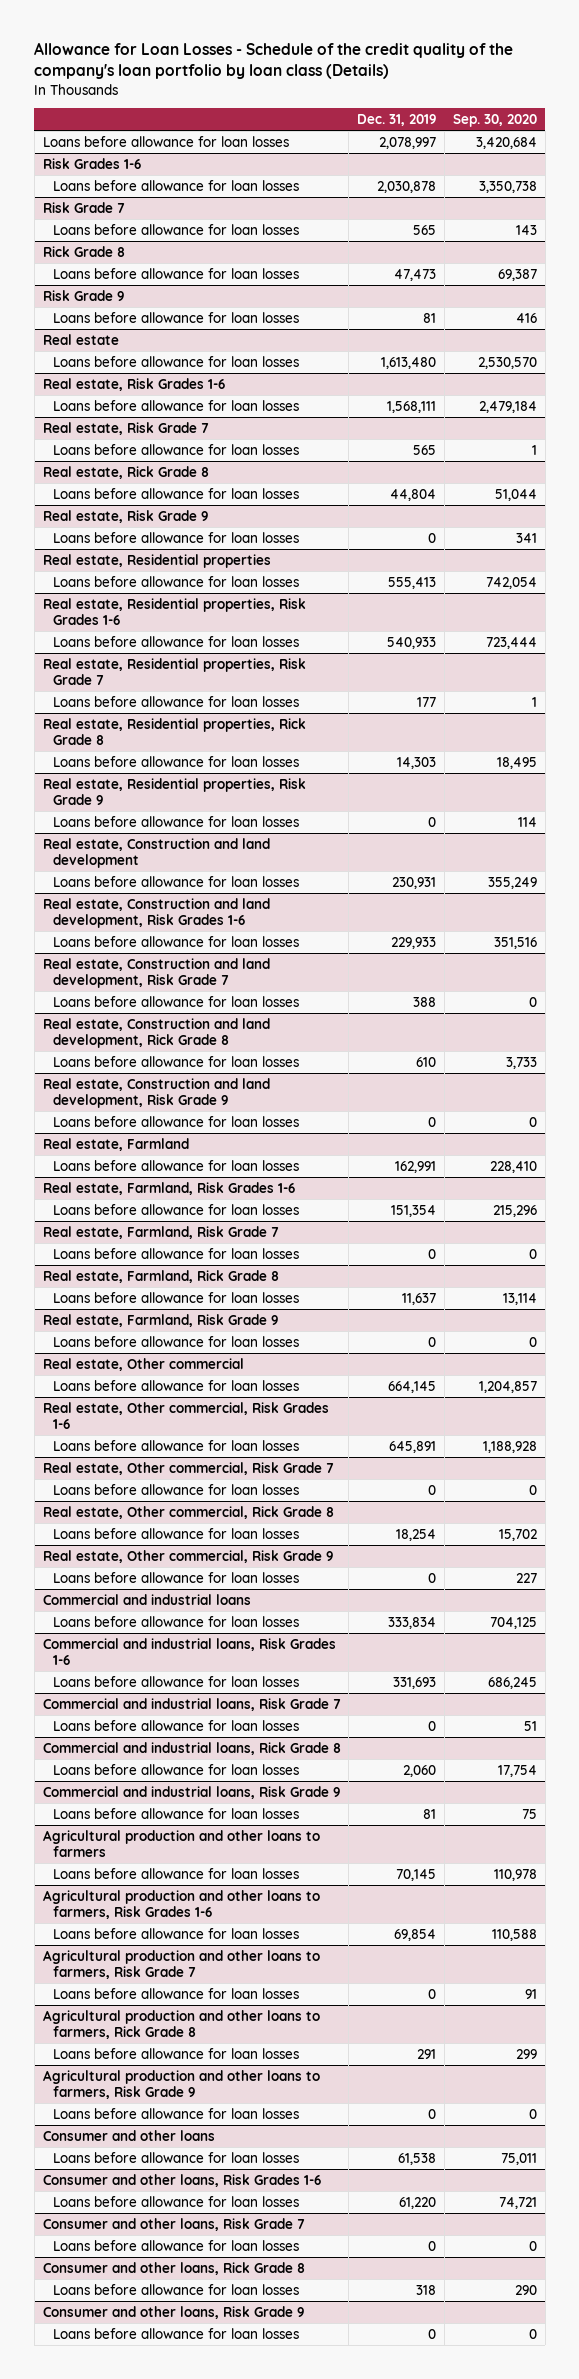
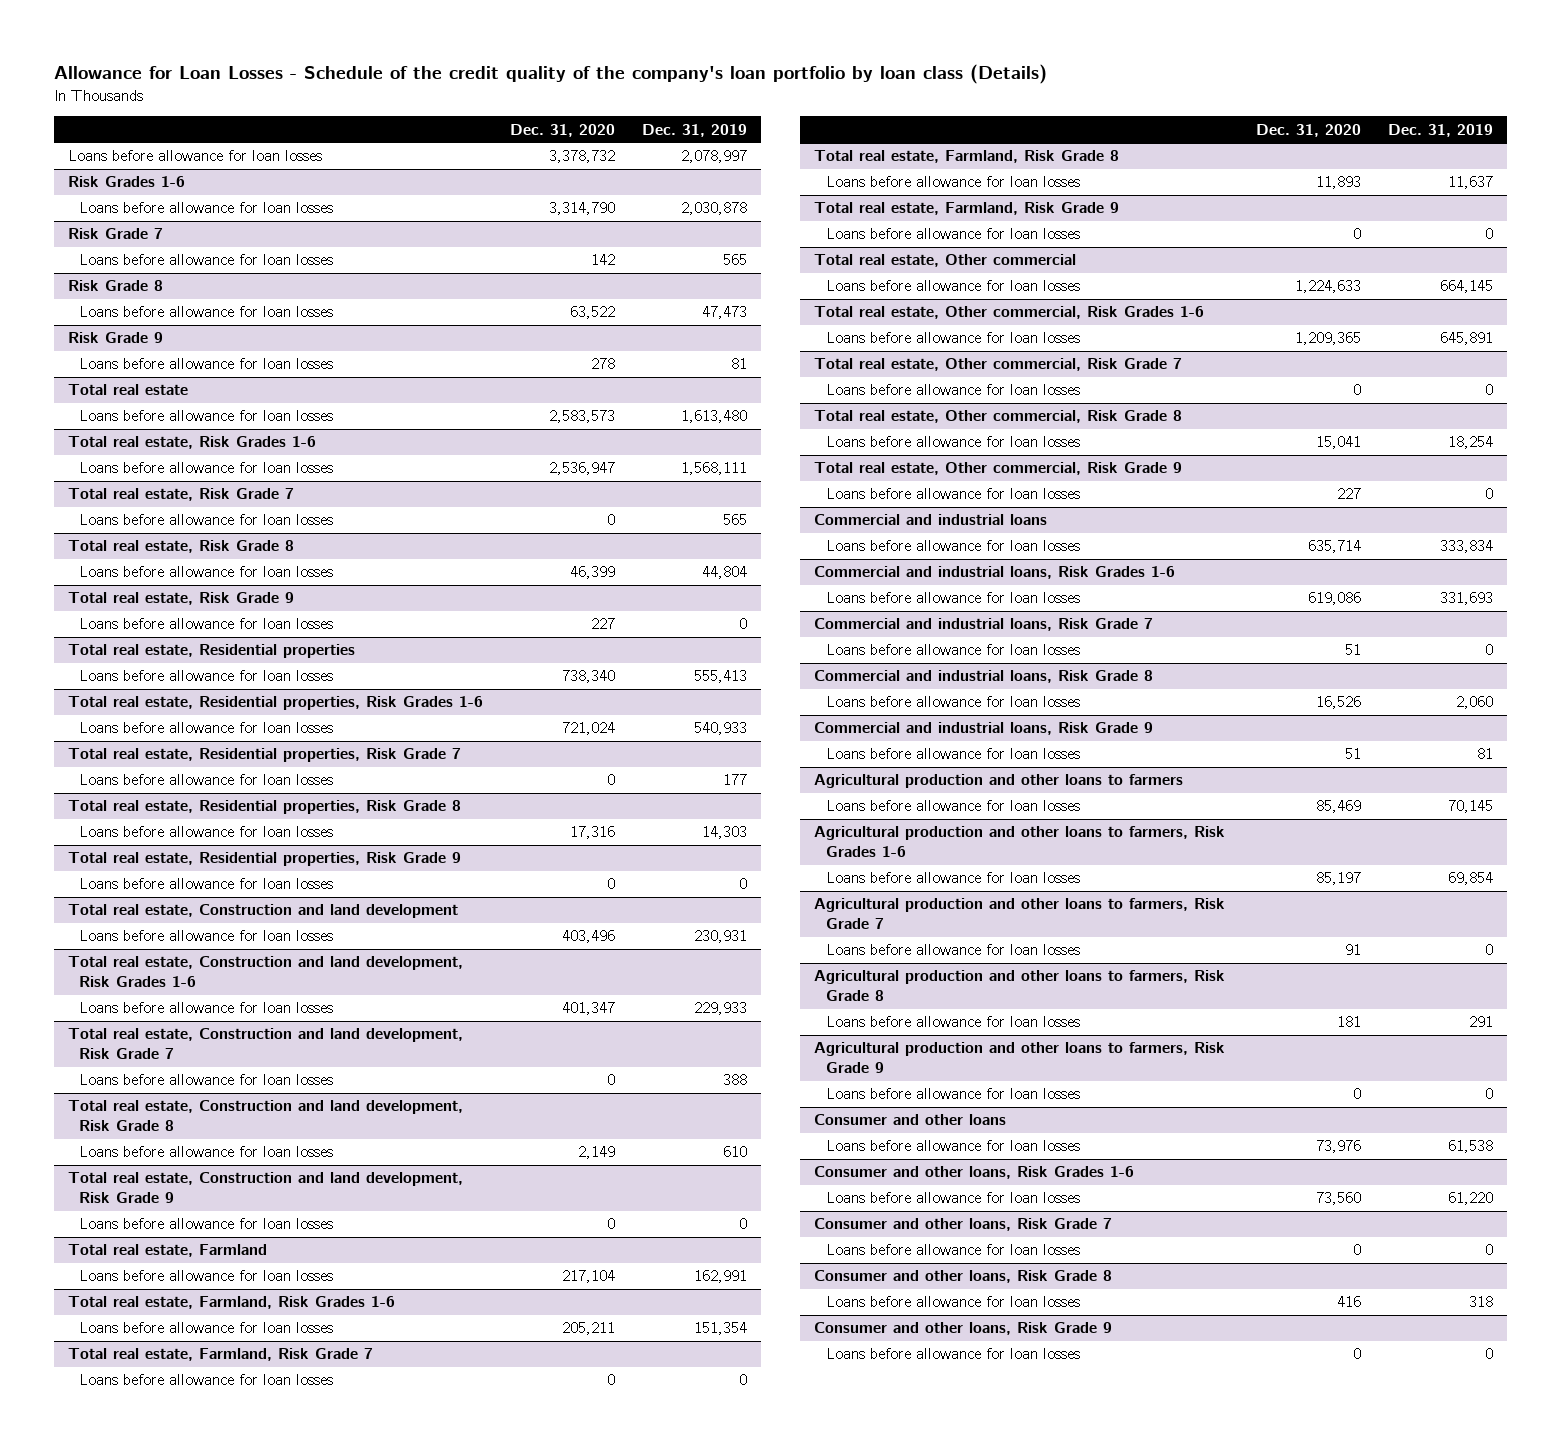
- | Dec. 31, 2019 | Sep. 30, 2020
+ | Dec. 31, 2020 | Dec. 31, 2019
- Rick Grade 8
+ Risk Grade 8
- Real estate
+ Total real estate
- Real estate, Risk Grades 1-6
+ Total real estate, Risk Grades 1-6
- Real estate, Risk Grade 7
+ Total real estate, Risk Grade 7
- Real estate, Rick Grade 8
+ Total real estate, Risk Grade 8
- Real estate, Risk Grade 9
+ Total real estate, Risk Grade 9
- Real estate, Residential properties
+ Total real estate, Residential properties
- Real estate, Residential properties, Risk Grades 1-6
+ Total real estate, Residential properties, Risk Grades 1-6
- Real estate, Residential properties, Risk Grade 7
+ Total real estate, Residential properties, Risk Grade 7
- Real estate, Residential properties, Rick Grade 8
+ Total real estate, Residential properties, Risk Grade 8
- Real estate, Residential properties, Risk Grade 9
+ Total real estate, Residential properties, Risk Grade 9
- Real estate, Construction and land development
+ Total real estate, Construction and land development
- Real estate, Construction and land development, Risk Grades 1-6
+ Total real estate, Construction and land development, Risk Grades 1-6
- Real estate, Construction and land development, Risk Grade 7
+ Total real estate, Construction and land development, Risk Grade 7
- Real estate, Construction and land development, Rick Grade 8
+ Total real estate, Construction and land development, Risk Grade 8
- Real estate, Construction and land development, Risk Grade 9
+ Total real estate, Construction and land development, Risk Grade 9
- Real estate, Farmland
+ Total real estate, Farmland
- Real estate, Farmland, Risk Grades 1-6
+ Total real estate, Farmland, Risk Grades 1-6
- Real estate, Farmland, Risk Grade 7
+ Total real estate, Farmland, Risk Grade 7
- Real estate, Farmland, Rick Grade 8
+ Total real estate, Farmland, Risk Grade 8
- Real estate, Farmland, Risk Grade 9
+ Total real estate, Farmland, Risk Grade 9
- Real estate, Other commercial
+ Total real estate, Other commercial
- Real estate, Other commercial, Risk Grades 1-6
+ Total real estate, Other commercial, Risk Grades 1-6
- Real estate, Other commercial, Risk Grade 7
+ Total real estate, Other commercial, Risk Grade 7
- Real estate, Other commercial, Rick Grade 8
+ Total real estate, Other commercial, Risk Grade 8
- Real estate, Other commercial, Risk Grade 9
+ Total real estate, Other commercial, Risk Grade 9
- Commercial and industrial loans, Rick Grade 8
+ Commercial and industrial loans, Risk Grade 8
- Agricultural production and other loans to farmers, Rick Grade 8
+ Agricultural production and other loans to farmers, Risk Grade 8
- Consumer and other loans, Rick Grade 8
+ Consumer and other loans, Risk Grade 8

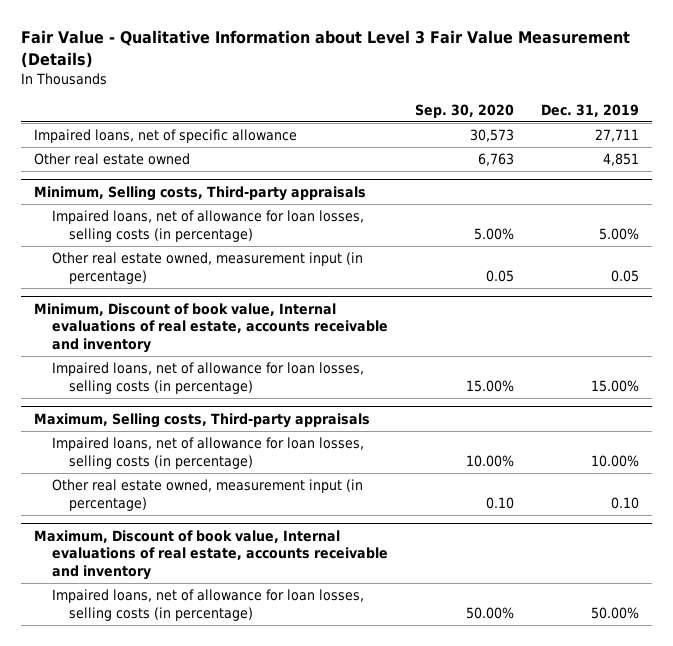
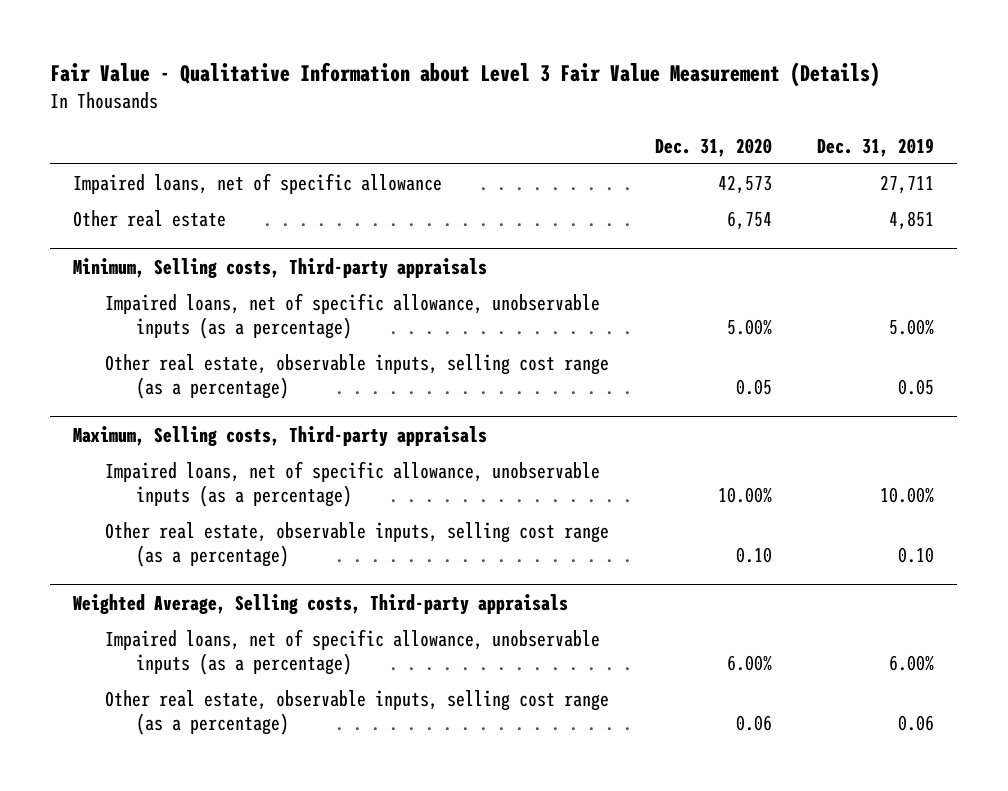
- | Sep. 30, 2020 | Dec. 31, 2019
+ | Dec. 31, 2020 | Dec. 31, 2019
- Other real estate owned | 6,763 | 4,851
+ Other real estate | 6,754 | 4,851
@ Minimum, Selling costs, Third-party appraisals
- Impaired loans, net of allowance for loan losses, selling costs (in percentage) | 5.00% | 5.00%
- Other real estate owned, measurement input (in percentage) | 0.05 | 0.05
- Minimum, Discount of book value, Internal evaluations of real estate, accounts receivable and inventory
- Impaired loans, net of allowance for loan losses, selling costs (in percentage) | 15.00% | 15.00%
@ Minimum, Selling costs, Third-party appraisals
+ Impaired loans, net of specific allowance, unobservable inputs (as a percentage) | 5.00% | 5.00%
+ Other real estate, observable inputs, selling cost range (as a percentage) | 0.05 | 0.05
@ Maximum, Selling costs, Third-party appraisals
- Impaired loans, net of allowance for loan losses, selling costs (in percentage) | 10.00% | 10.00%
- Other real estate owned, measurement input (in percentage) | 0.10 | 0.10
- Maximum, Discount of book value, Internal evaluations of real estate, accounts receivable and inventory
- Impaired loans, net of allowance for loan losses, selling costs (in percentage) | 50.00% | 50.00%
@ Maximum, Selling costs, Third-party appraisals
+ Impaired loans, net of specific allowance, unobservable inputs (as a percentage) | 10.00% | 10.00%
+ Other real estate, observable inputs, selling cost range (as a percentage) | 0.10 | 0.10
+ Weighted Average, Selling costs, Third-party appraisals
+ Impaired loans, net of specific allowance, unobservable inputs (as a percentage) | 6.00% | 6.00%
+ Other real estate, observable inputs, selling cost range (as a percentage) | 0.06 | 0.06

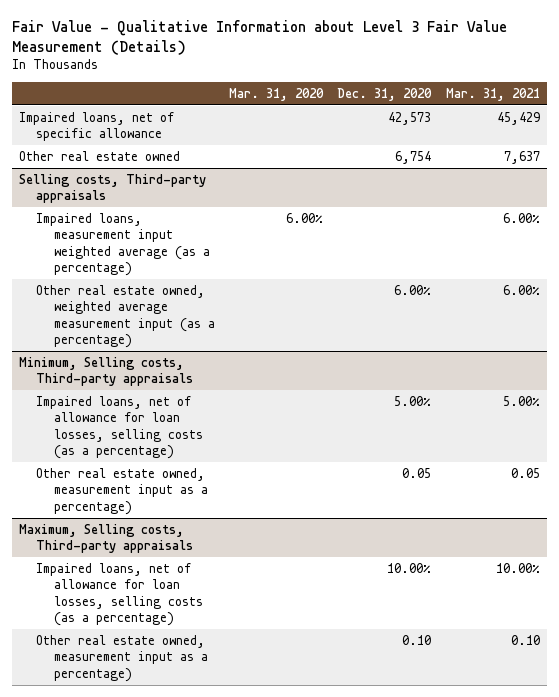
- | Dec. 31, 2020 | Dec. 31, 2019
+ | Mar. 31, 2020 | Dec. 31, 2020 | Mar. 31, 2021
- Other real estate | 6,754 | 4,851
+ Other real estate owned | | 6,754 | 7,637
+ Selling costs, Third-party appraisals
+ Impaired loans, measurement input weighted average (as a percentage) | 6.00% | | 6.00%
+ Other real estate owned, weighted average measurement input (as a percentage) | | 6.00% | 6.00%
@ Minimum, Selling costs, Third-party appraisals
- Impaired loans, net of specific allowance, unobservable inputs (as a percentage) | 5.00% | 5.00%
- Other real estate, observable inputs, selling cost range (as a percentage) | 0.05 | 0.05
+ Impaired loans, net of allowance for loan losses, selling costs (as a percentage) | | 5.00% | 5.00%
+ Other real estate owned, measurement input as a percentage) | | 0.05 | 0.05
@ Maximum, Selling costs, Third-party appraisals
- Impaired loans, net of specific allowance, unobservable inputs (as a percentage) | 10.00% | 10.00%
- Other real estate, observable inputs, selling cost range (as a percentage) | 0.10 | 0.10
- Weighted Average, Selling costs, Third-party appraisals
- Impaired loans, net of specific allowance, unobservable inputs (as a percentage) | 6.00% | 6.00%
- Other real estate, observable inputs, selling cost range (as a percentage) | 0.06 | 0.06
@ Maximum, Selling costs, Third-party appraisals
+ Impaired loans, net of allowance for loan losses, selling costs (as a percentage) | | 10.00% | 10.00%
+ Other real estate owned, measurement input as a percentage) | | 0.10 | 0.10

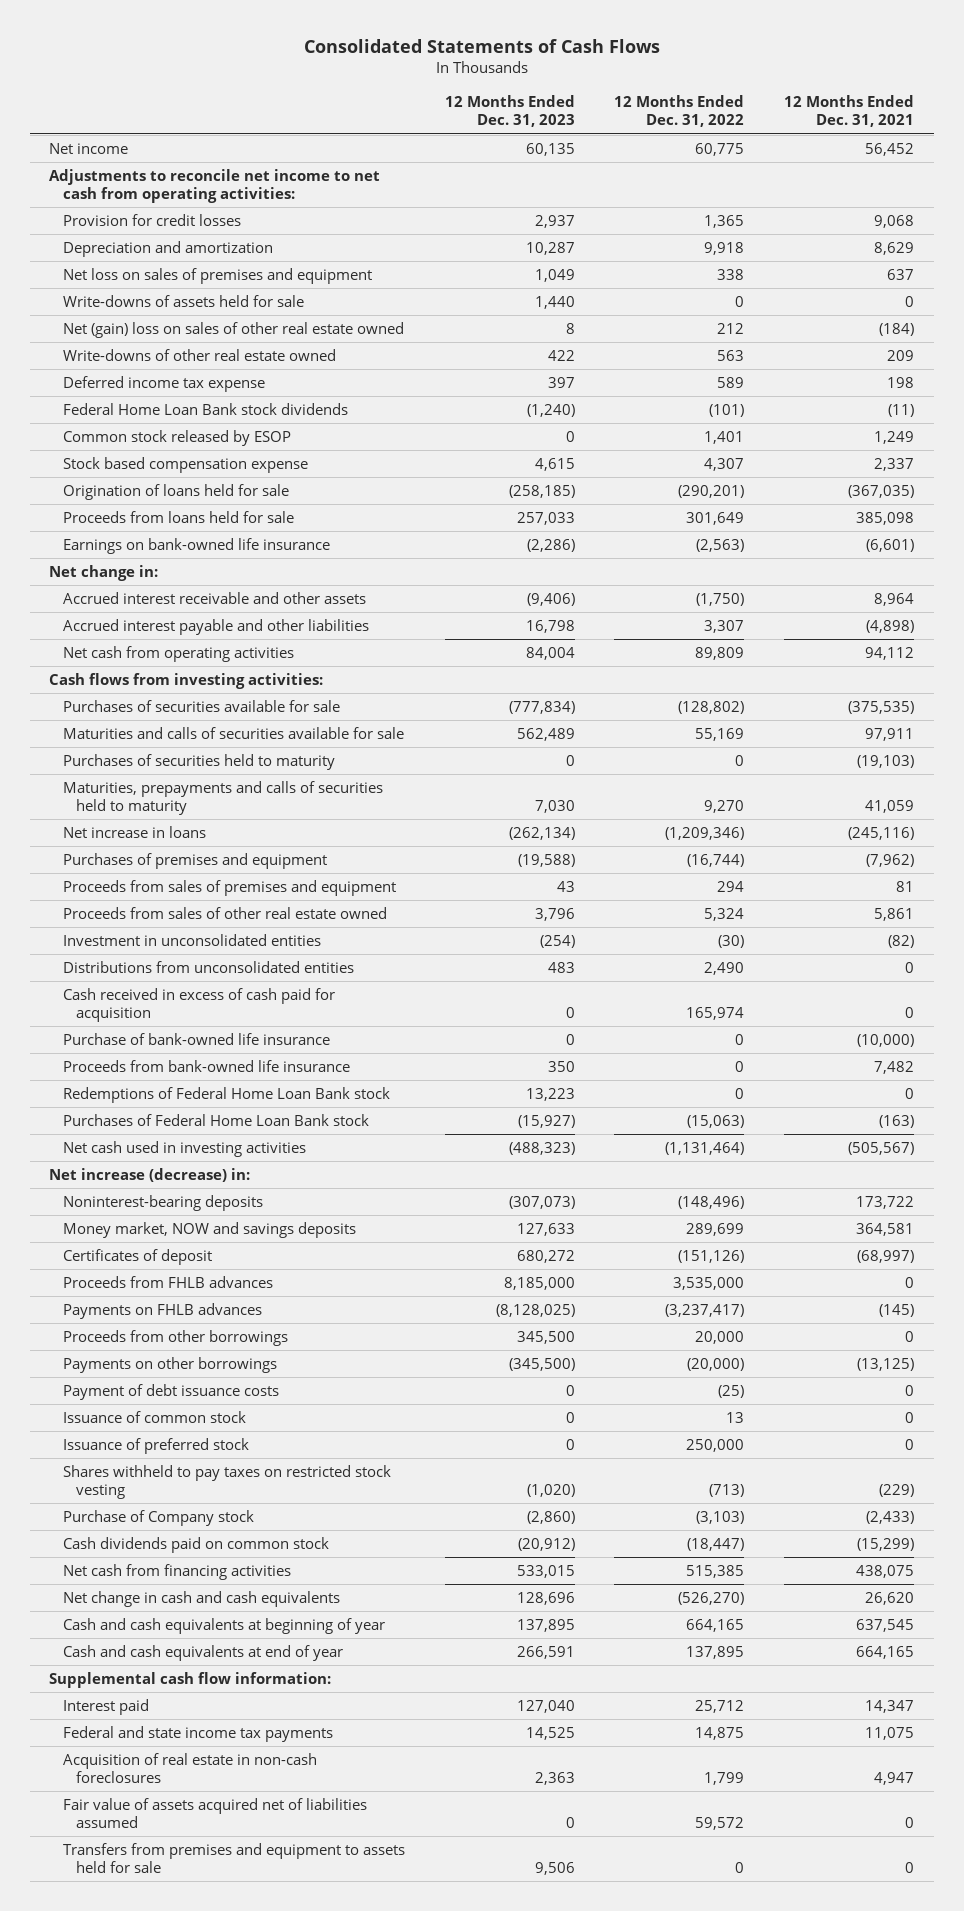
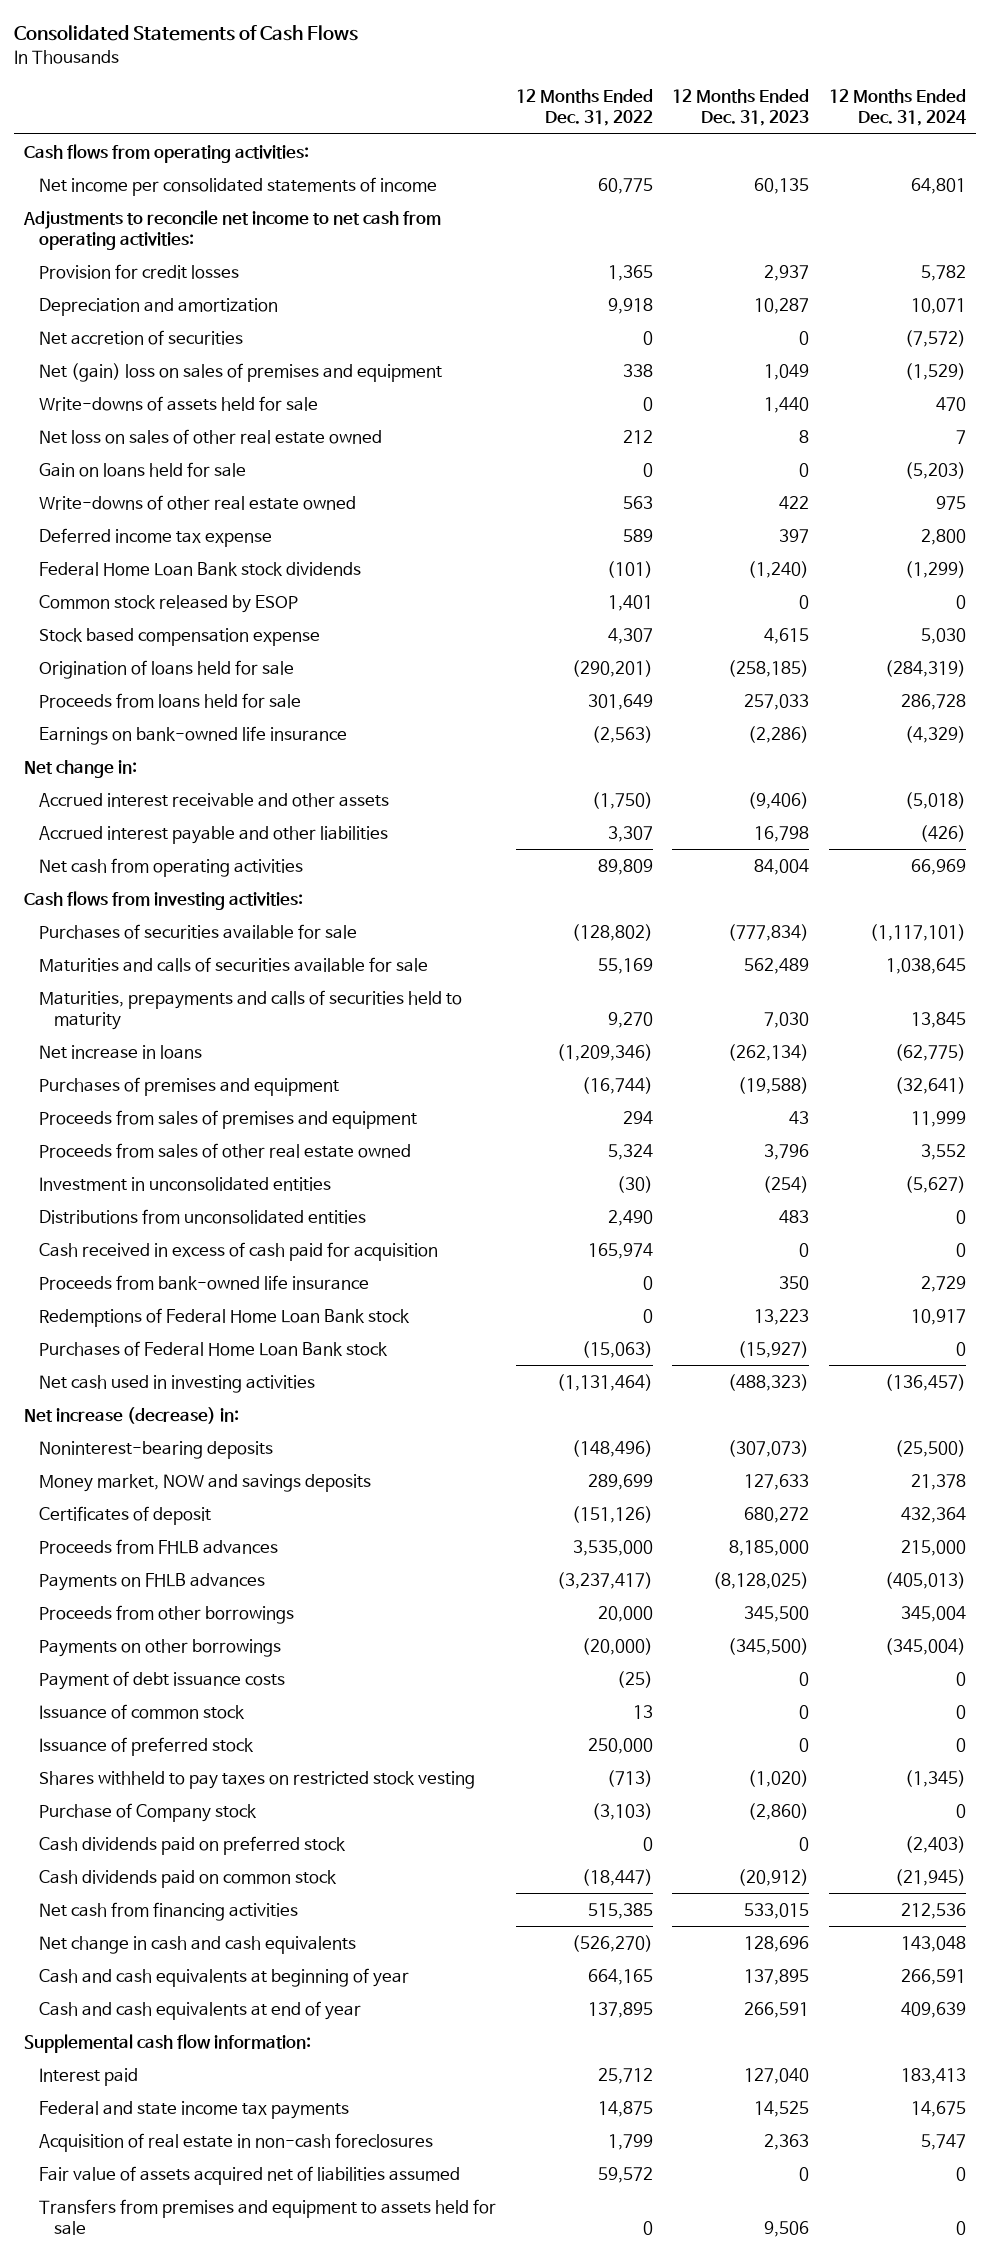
- | 12 Months Ended Dec. 31, 2023 | 12 Months Ended Dec. 31, 2022 | 12 Months Ended Dec. 31, 2021
+ | 12 Months Ended Dec. 31, 2022 | 12 Months Ended Dec. 31, 2023 | 12 Months Ended Dec. 31, 2024
- Net income | 60,135 | 60,775 | 56,452
+ Cash flows from operating activities:
+ Net income per consolidated statements of income | 60,775 | 60,135 | 64,801
- Net loss on sales of premises and equipment | 1,049 | 338 | 637
+ Net accretion of securities | 0 | 0 | (7,572)
+ Net (gain) loss on sales of premises and equipment | 338 | 1,049 | (1,529)
- Net (gain) loss on sales of other real estate owned | 8 | 212 | (184)
+ Net loss on sales of other real estate owned | 212 | 8 | 7
+ Gain on loans held for sale | 0 | 0 | (5,203)
- Purchases of securities held to maturity | 0 | 0 | (19,103)
- Purchase of bank-owned life insurance | 0 | 0 | (10,000)
+ Cash dividends paid on preferred stock | 0 | 0 | (2,403)

